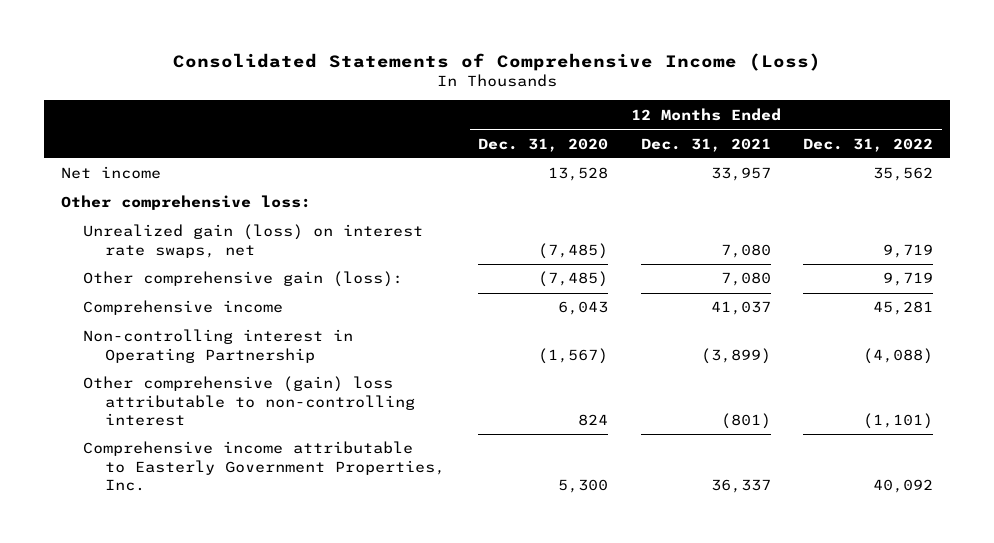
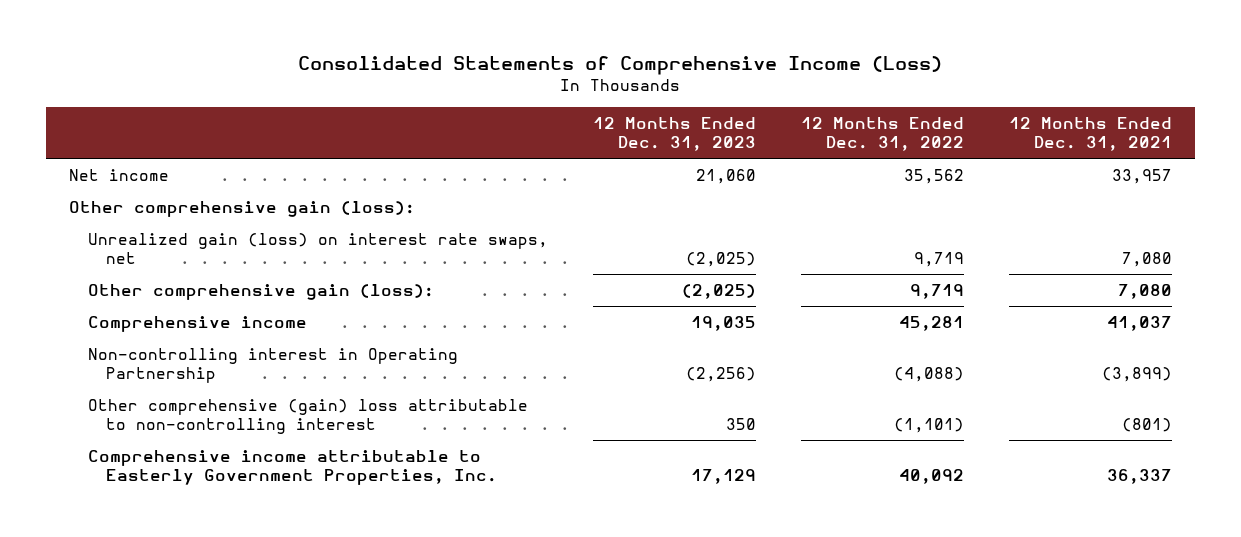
- | 12 Months Ended Dec. 31, 2020 | 12 Months Ended Dec. 31, 2021 | 12 Months Ended Dec. 31, 2022
+ | 12 Months Ended Dec. 31, 2023 | 12 Months Ended Dec. 31, 2022 | 12 Months Ended Dec. 31, 2021
- Other comprehensive loss:
+ Other comprehensive gain (loss):

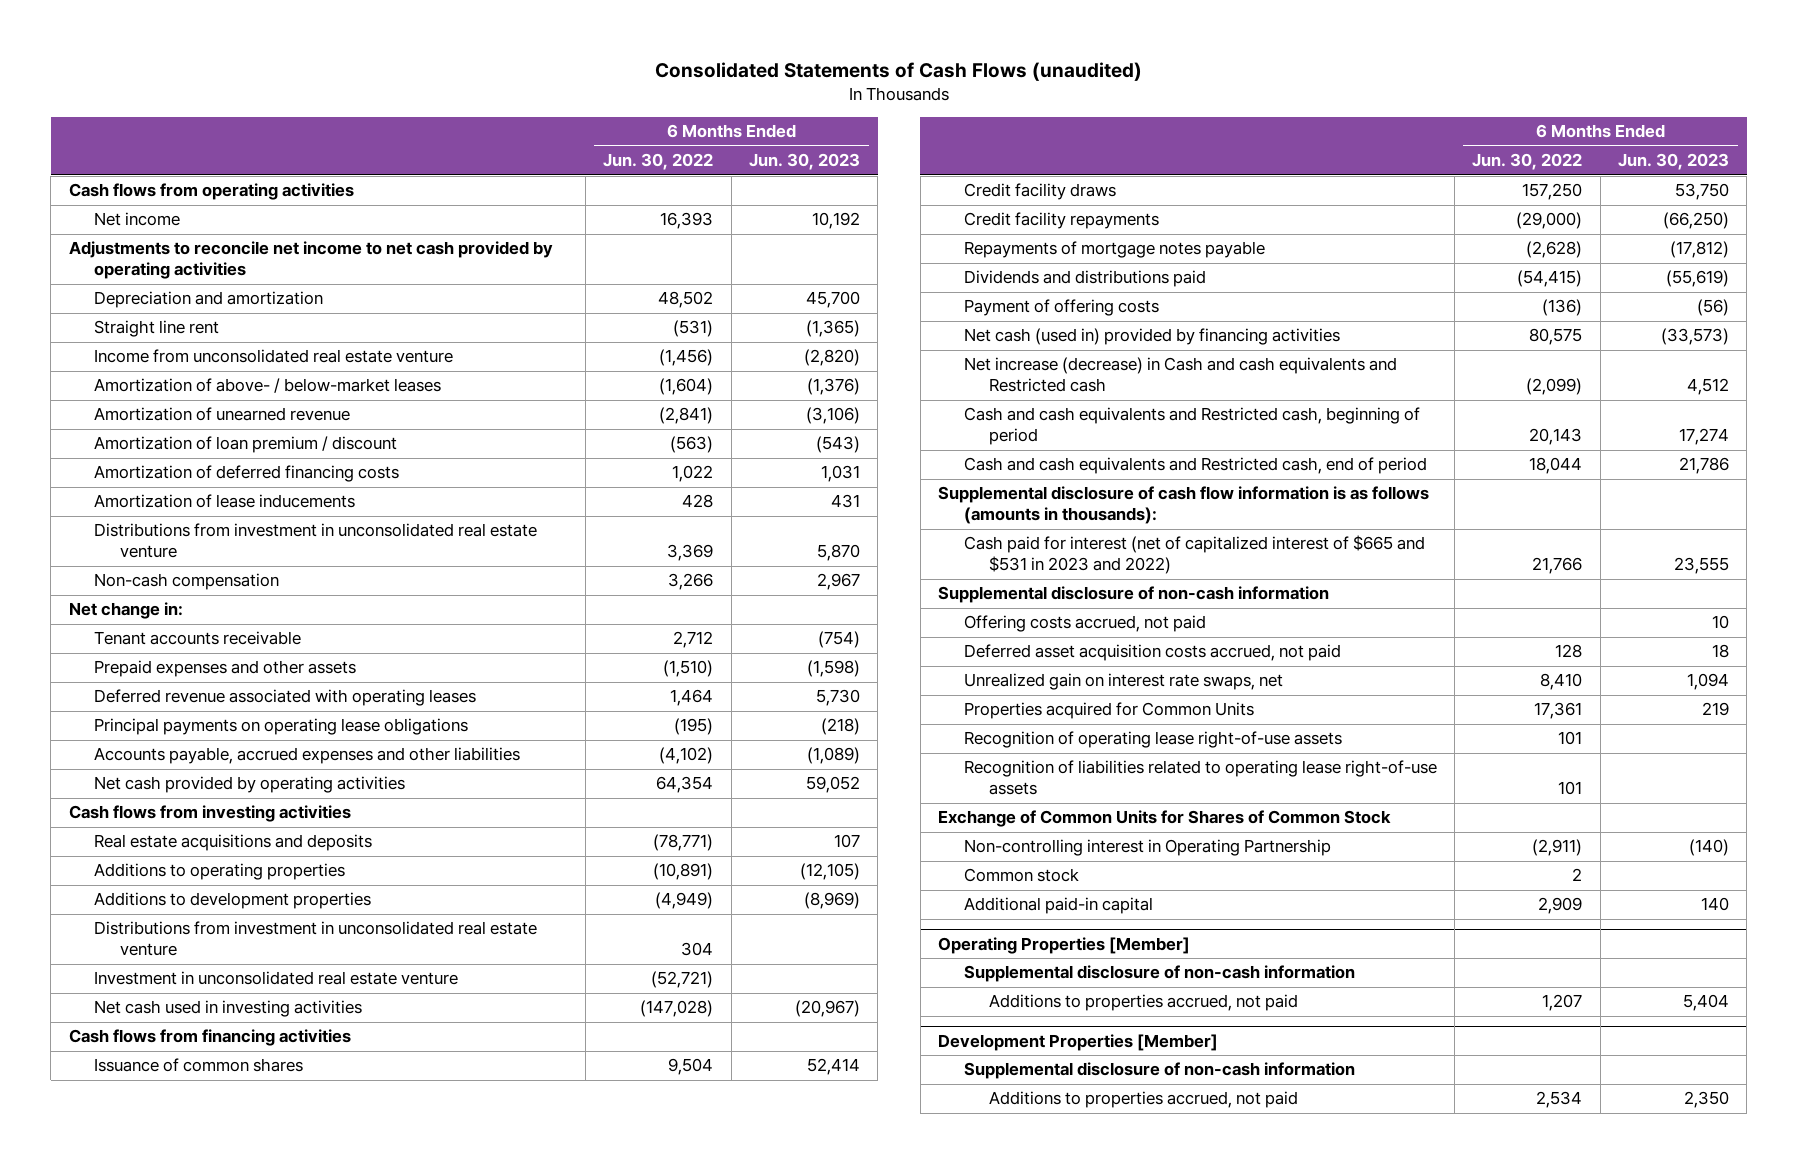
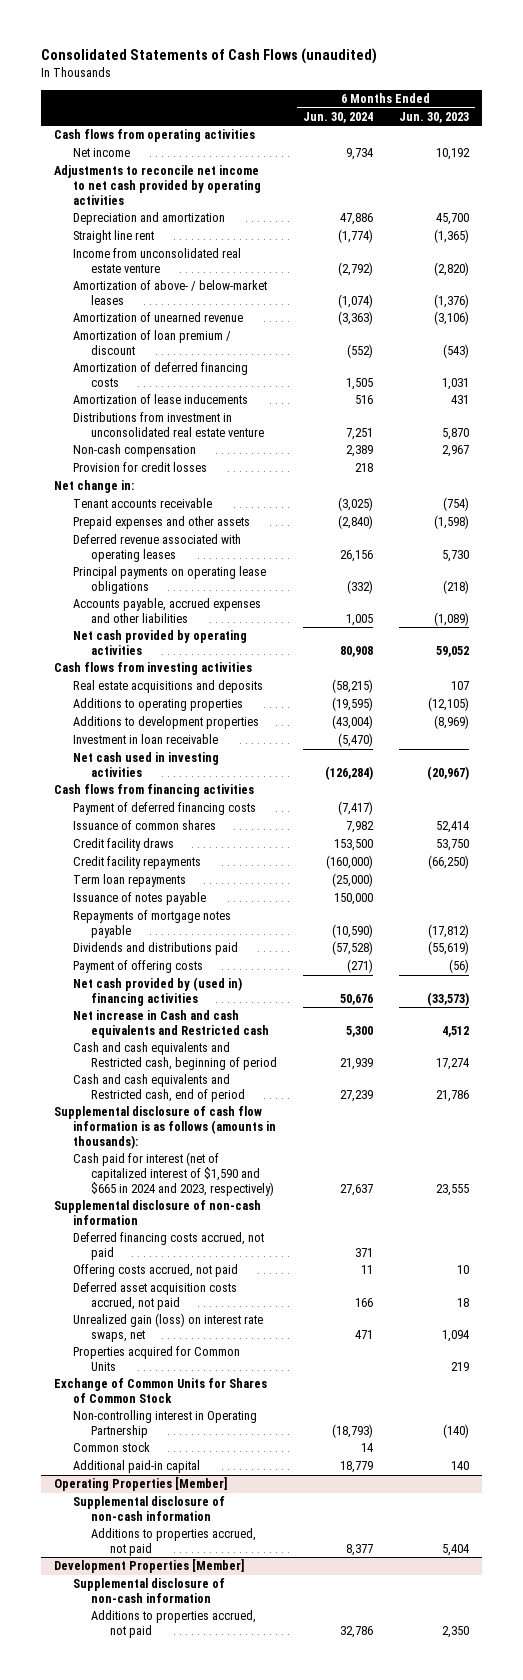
- | 6 Months Ended Jun. 30, 2022 | 6 Months Ended Jun. 30, 2023
+ | 6 Months Ended Jun. 30, 2024 | 6 Months Ended Jun. 30, 2023
+ Provision for credit losses | 218 |
- Distributions from investment in unconsolidated real estate venture | 304 |
- Investment in unconsolidated real estate venture | (52,721) |
+ Investment in loan receivable | (5,470) |
+ Payment of deferred financing costs | (7,417) |
+ Term loan repayments | (25,000) |
+ Issuance of notes payable | 150,000 |
- Net cash (used in) provided by financing activities | 80,575 | (33,573)
- Net increase (decrease) in Cash and cash equivalents and Restricted cash | (2,099) | 4,512
+ Net cash provided by (used in) financing activities | 50,676 | (33,573)
+ Net increase in Cash and cash equivalents and Restricted cash | 5,300 | 4,512
- Cash paid for interest (net of capitalized interest of $665 and $531 in 2023 and 2022) | 21,766 | 23,555
+ Cash paid for interest (net of capitalized interest of $1,590 and $665 in 2024 and 2023, respectively) | 27,637 | 23,555
+ Deferred financing costs accrued, not paid | 371 |
- Unrealized gain on interest rate swaps, net | 8,410 | 1,094
+ Unrealized gain (loss) on interest rate swaps, net | 471 | 1,094
- Recognition of operating lease right-of-use assets | 101 |
- Recognition of liabilities related to operating lease right-of-use assets | 101 |

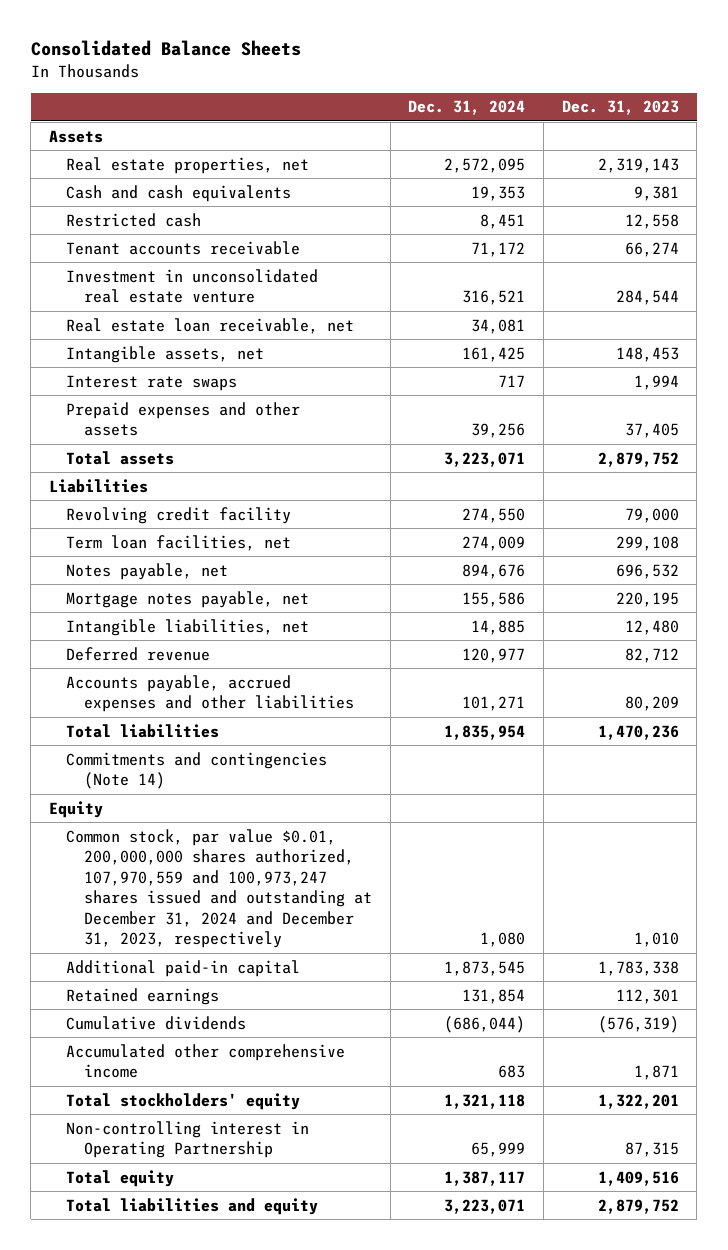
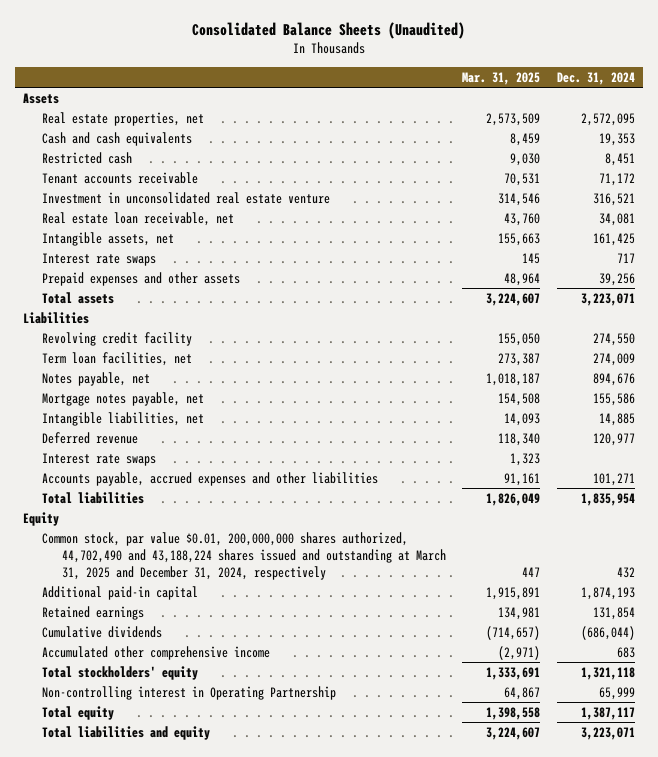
- Consolidated Balance Sheets
+ Consolidated Balance Sheets (Unaudited)
- | Dec. 31, 2024 | Dec. 31, 2023
+ | Mar. 31, 2025 | Dec. 31, 2024
+ Interest rate swaps | 1,323 |
- Commitments and contingencies (Note 14)
- Common stock, par value $0.01, 200,000,000 shares authorized, 107,970,559 and 100,973,247 shares issued and outstanding at December 31, 2024 and December 31, 2023, respectively | 1,080 | 1,010
- Additional paid-in capital | 1,873,545 | 1,783,338
+ Common stock, par value $0.01, 200,000,000 shares authorized, 44,702,490 and 43,188,224 shares issued and outstanding at March 31, 2025 and December 31, 2024, respectively | 447 | 432
+ Additional paid-in capital | 1,915,891 | 1,874,193

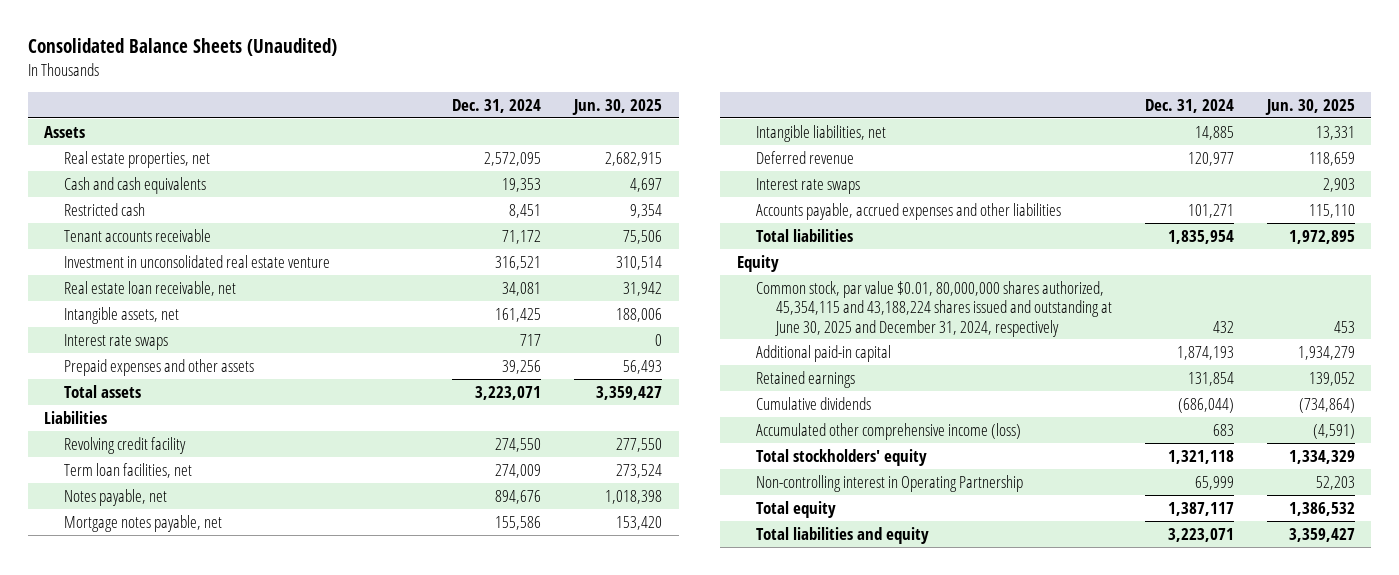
- | Mar. 31, 2025 | Dec. 31, 2024
+ | Dec. 31, 2024 | Jun. 30, 2025
- Common stock, par value $0.01, 200,000,000 shares authorized, 44,702,490 and 43,188,224 shares issued and outstanding at March 31, 2025 and December 31, 2024, respectively | 447 | 432
+ Common stock, par value $0.01, 80,000,000 shares authorized, 45,354,115 and 43,188,224 shares issued and outstanding at June 30, 2025 and December 31, 2024, respectively | 432 | 453
- Accumulated other comprehensive income | (2,971) | 683
+ Accumulated other comprehensive income (loss) | 683 | (4,591)

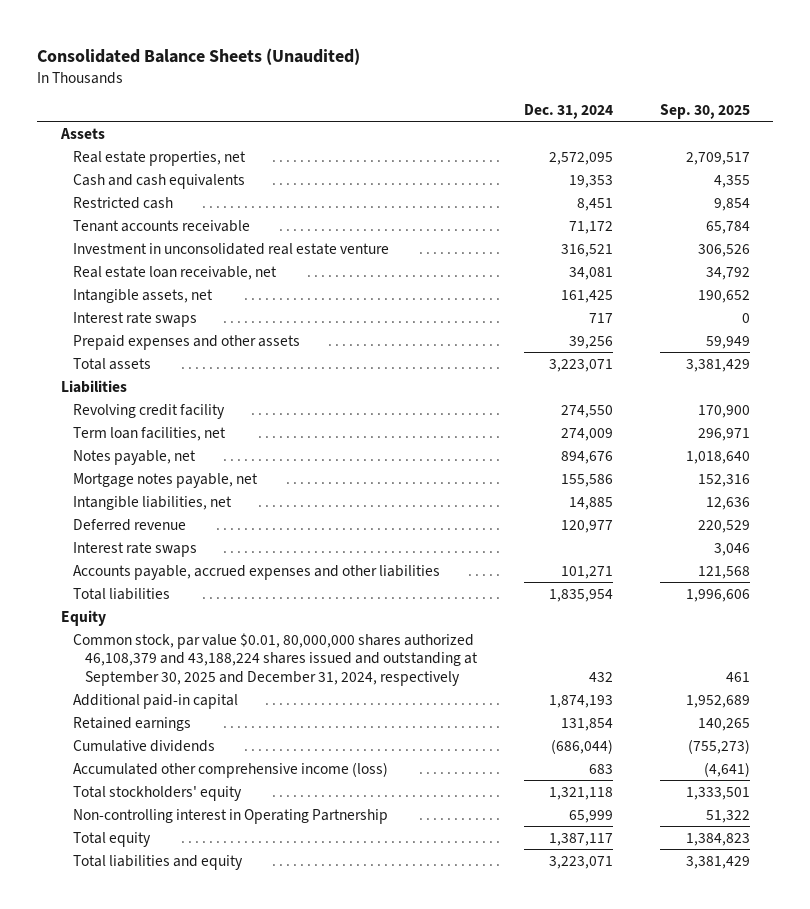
- | Dec. 31, 2024 | Jun. 30, 2025
+ | Dec. 31, 2024 | Sep. 30, 2025
- Common stock, par value $0.01, 80,000,000 shares authorized, 45,354,115 and 43,188,224 shares issued and outstanding at June 30, 2025 and December 31, 2024, respectively | 432 | 453
+ Common stock, par value $0.01, 80,000,000 shares authorized 46,108,379 and 43,188,224 shares issued and outstanding at September 30, 2025 and December 31, 2024, respectively | 432 | 461

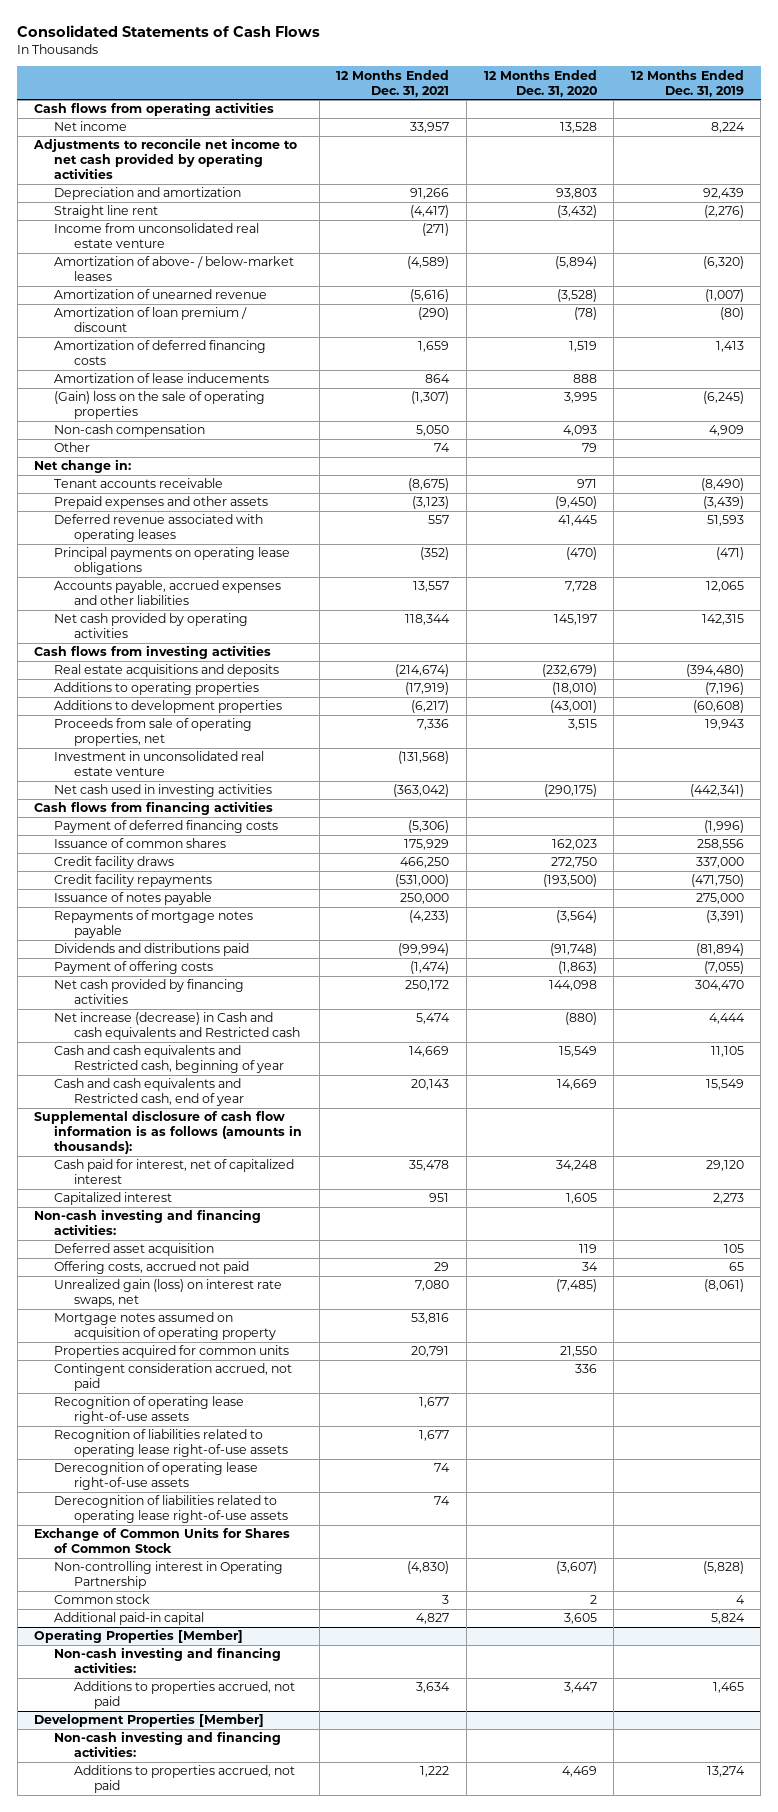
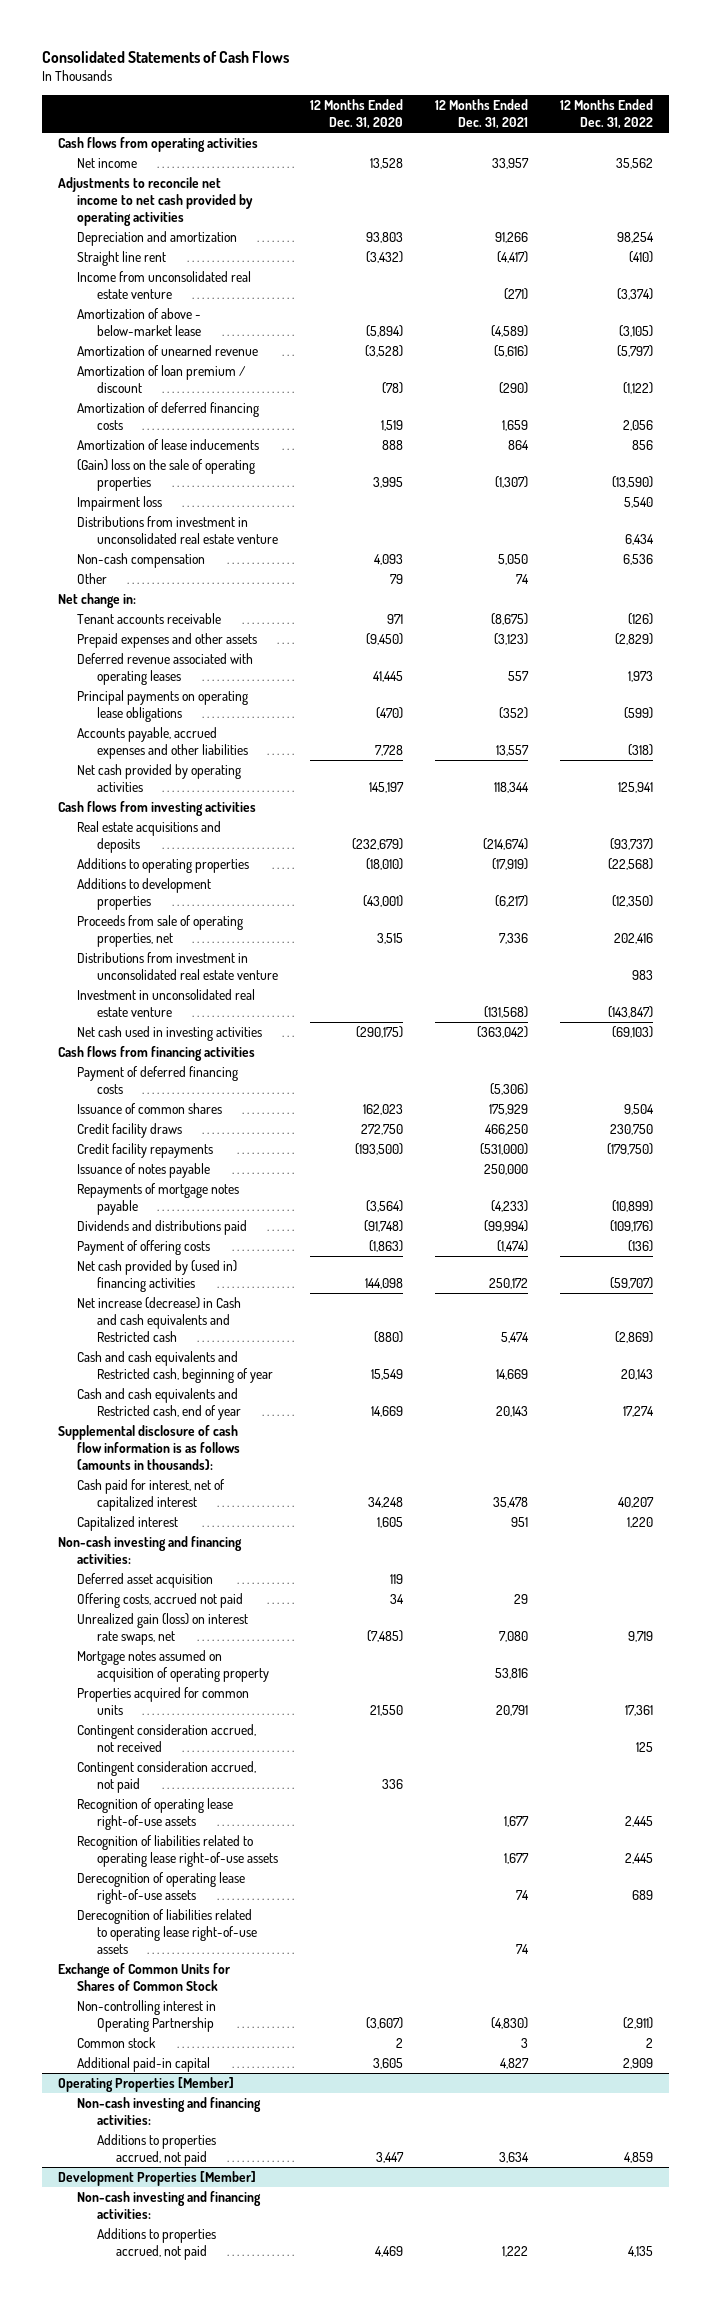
- | 12 Months Ended Dec. 31, 2021 | 12 Months Ended Dec. 31, 2020 | 12 Months Ended Dec. 31, 2019
+ | 12 Months Ended Dec. 31, 2020 | 12 Months Ended Dec. 31, 2021 | 12 Months Ended Dec. 31, 2022
- Amortization of above- / below-market leases | (4,589) | (5,894) | (6,320)
+ Amortization of above - below-market lease | (5,894) | (4,589) | (3,105)
+ Impairment loss | | | 5,540
+ Distributions from investment in unconsolidated real estate venture | | | 6,434
+ Distributions from investment in unconsolidated real estate venture | | | 983
- Net cash provided by financing activities | 250,172 | 144,098 | 304,470
+ Net cash provided by (used in) financing activities | 144,098 | 250,172 | (59,707)
+ Contingent consideration accrued, not received | | | 125

